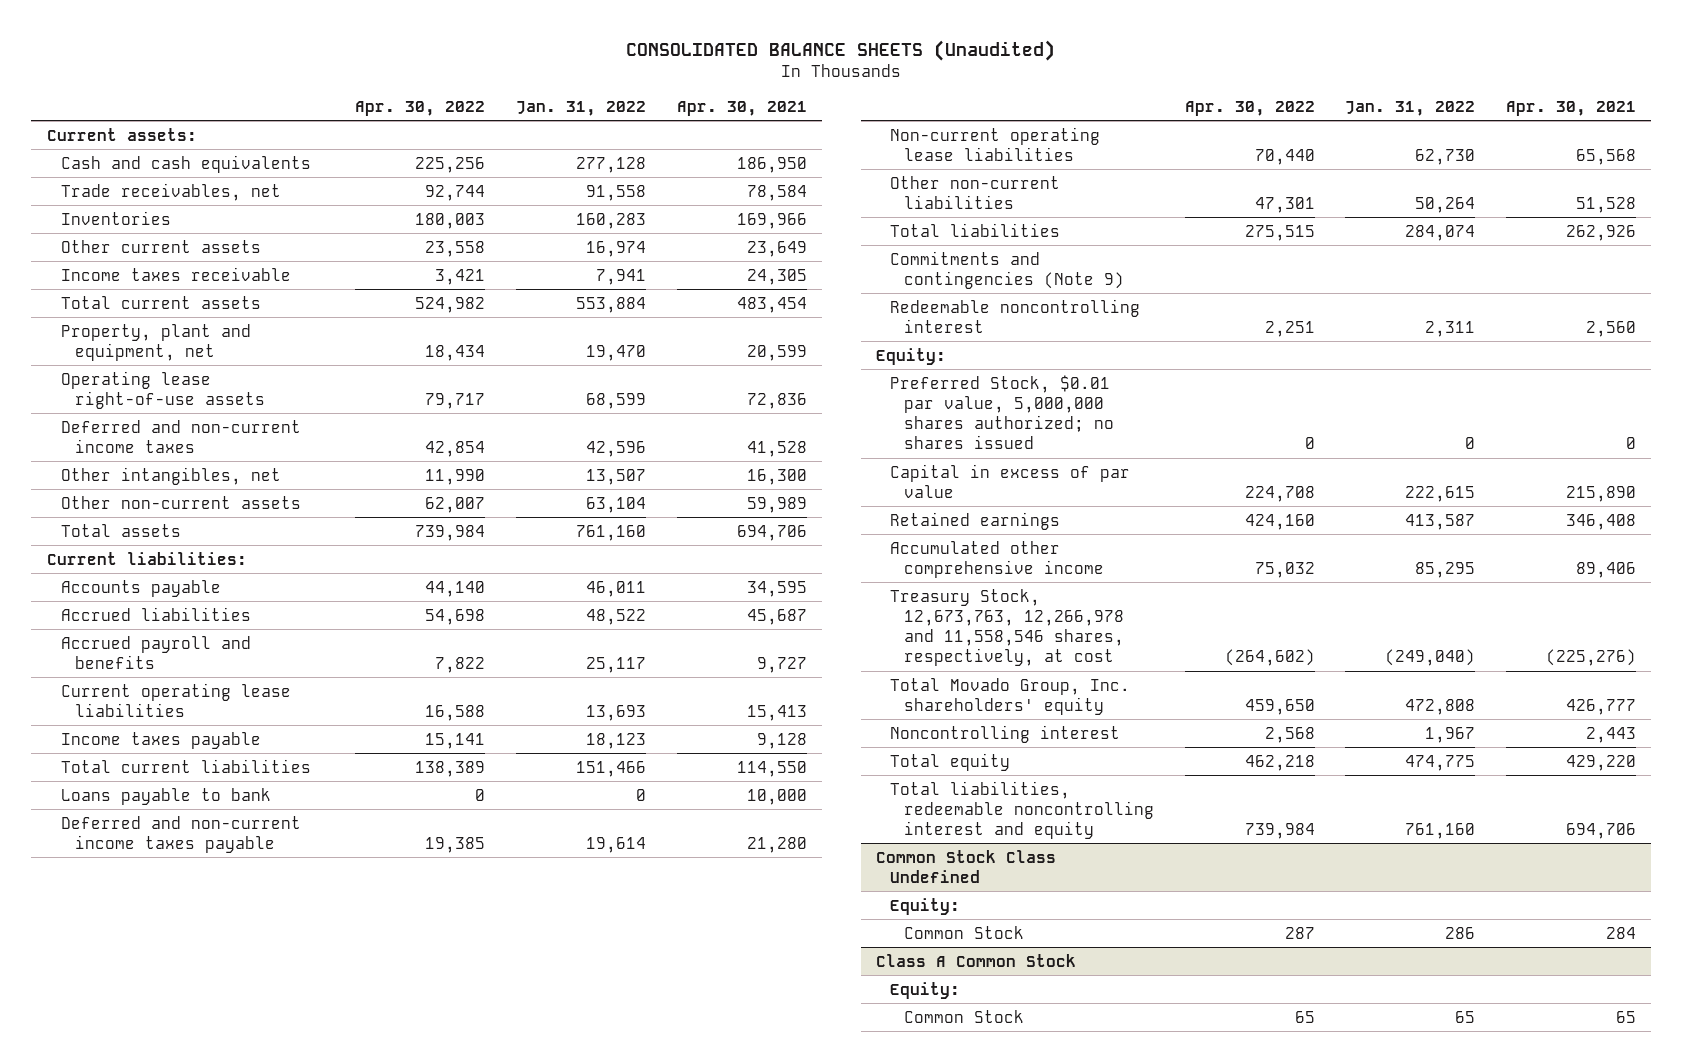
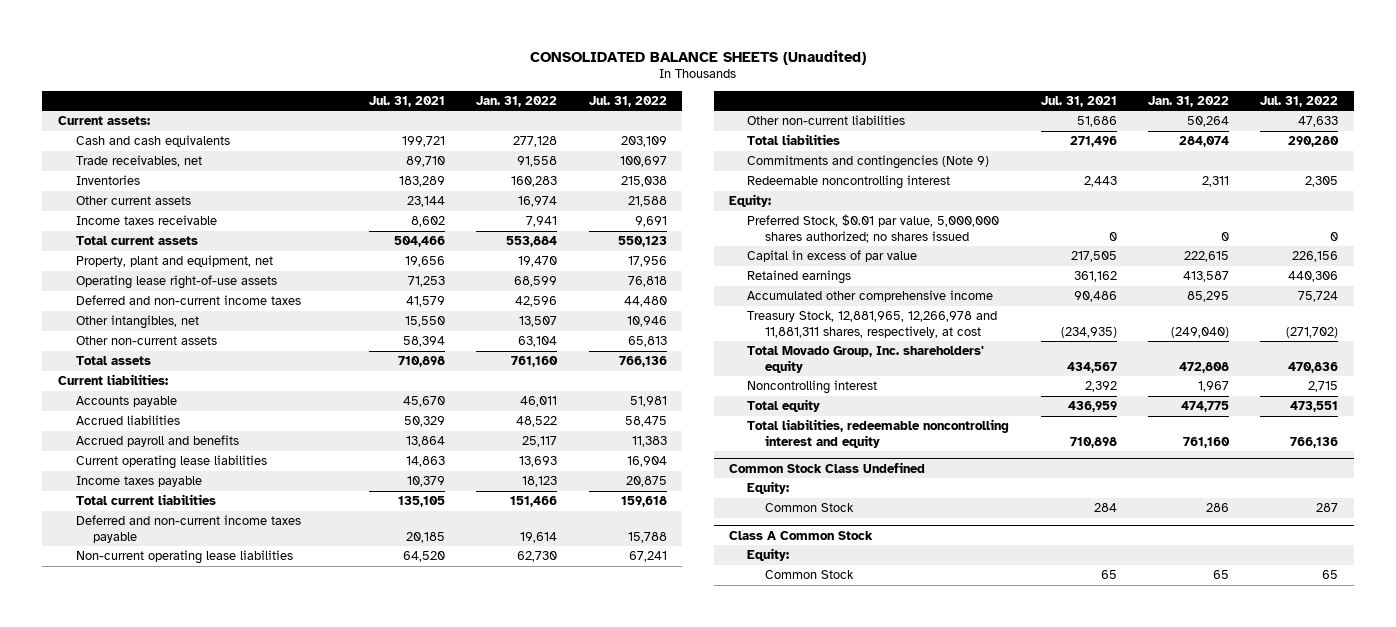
- | Apr. 30, 2022 | Jan. 31, 2022 | Apr. 30, 2021
+ | Jul. 31, 2021 | Jan. 31, 2022 | Jul. 31, 2022
- Loans payable to bank | 0 | 0 | 10,000
- Treasury Stock, 12,673,763, 12,266,978 and 11,558,546 shares, respectively, at cost | (264,602) | (249,040) | (225,276)
+ Treasury Stock, 12,881,965, 12,266,978 and 11,881,311 shares, respectively, at cost | (234,935) | (249,040) | (271,702)

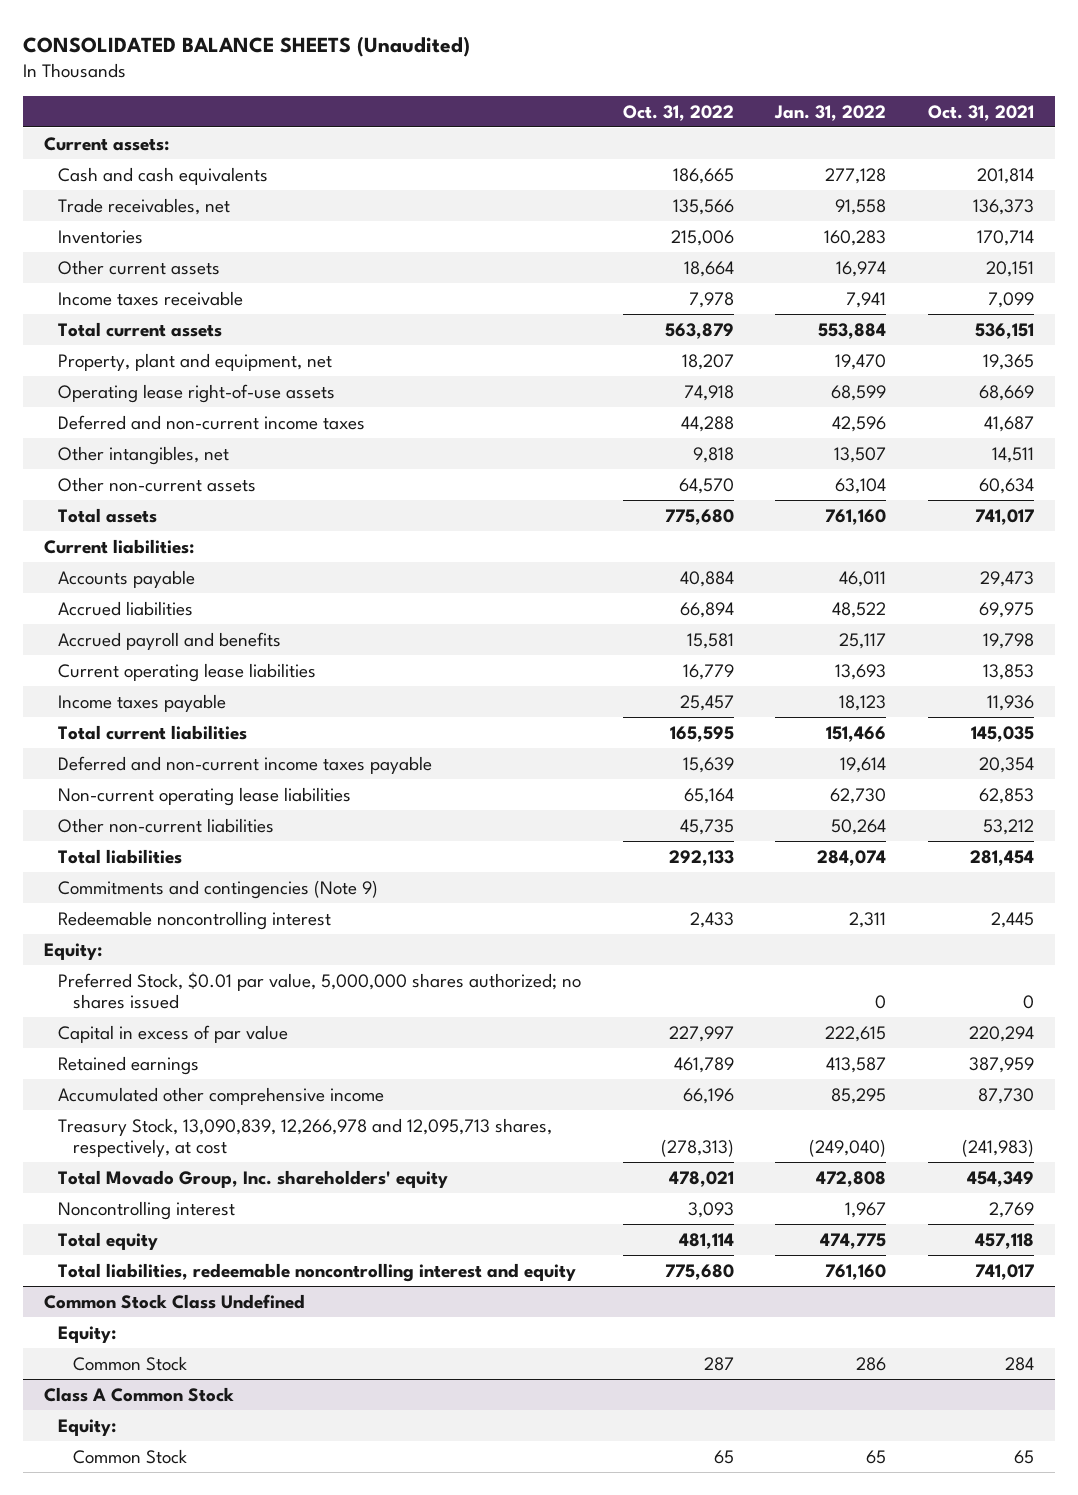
- | Jul. 31, 2021 | Jan. 31, 2022 | Jul. 31, 2022
+ | Oct. 31, 2022 | Jan. 31, 2022 | Oct. 31, 2021
- Treasury Stock, 12,881,965, 12,266,978 and 11,881,311 shares, respectively, at cost | (234,935) | (249,040) | (271,702)
+ Treasury Stock, 13,090,839, 12,266,978 and 12,095,713 shares, respectively, at cost | (278,313) | (249,040) | (241,983)

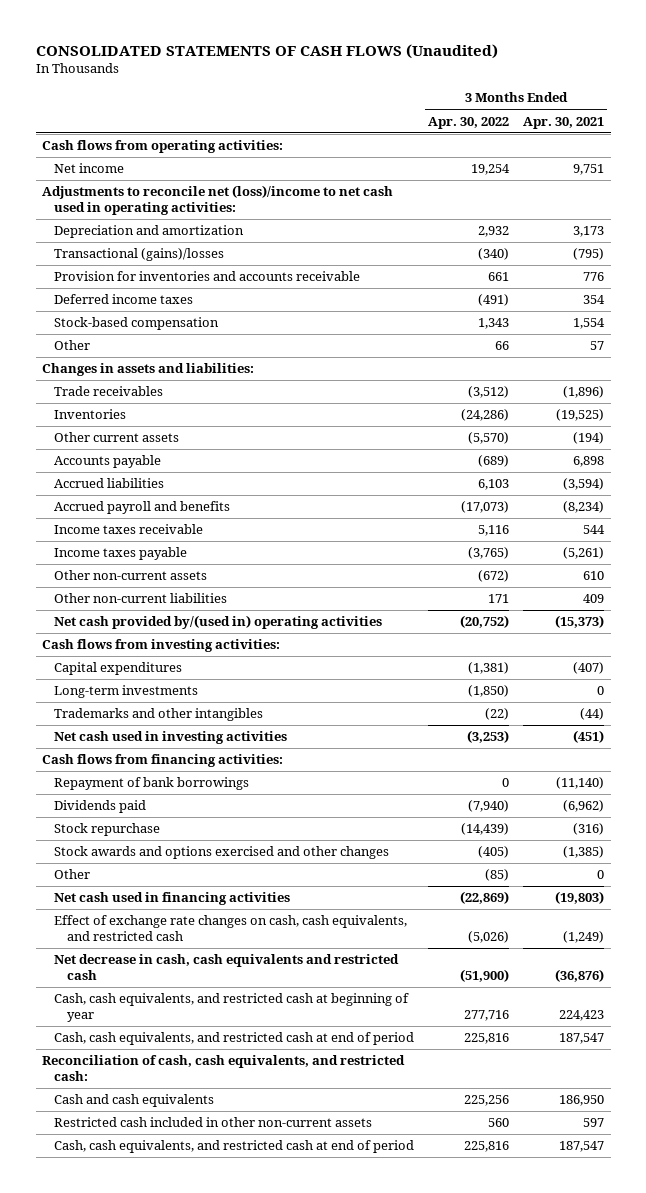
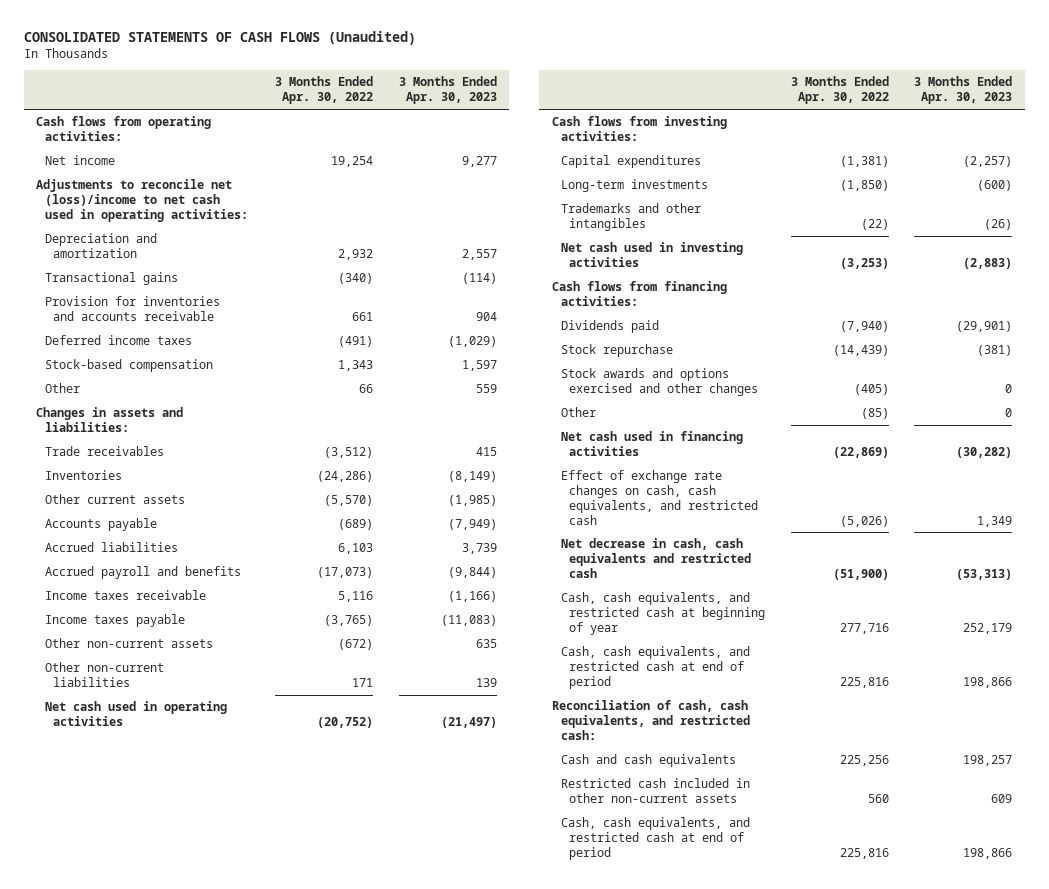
- | 3 Months Ended Apr. 30, 2022 | 3 Months Ended Apr. 30, 2021
+ | 3 Months Ended Apr. 30, 2022 | 3 Months Ended Apr. 30, 2023
- Transactional (gains)/losses | (340) | (795)
+ Transactional gains | (340) | (114)
- Net cash provided by/(used in) operating activities | (20,752) | (15,373)
+ Net cash used in operating activities | (20,752) | (21,497)
- Repayment of bank borrowings | 0 | (11,140)

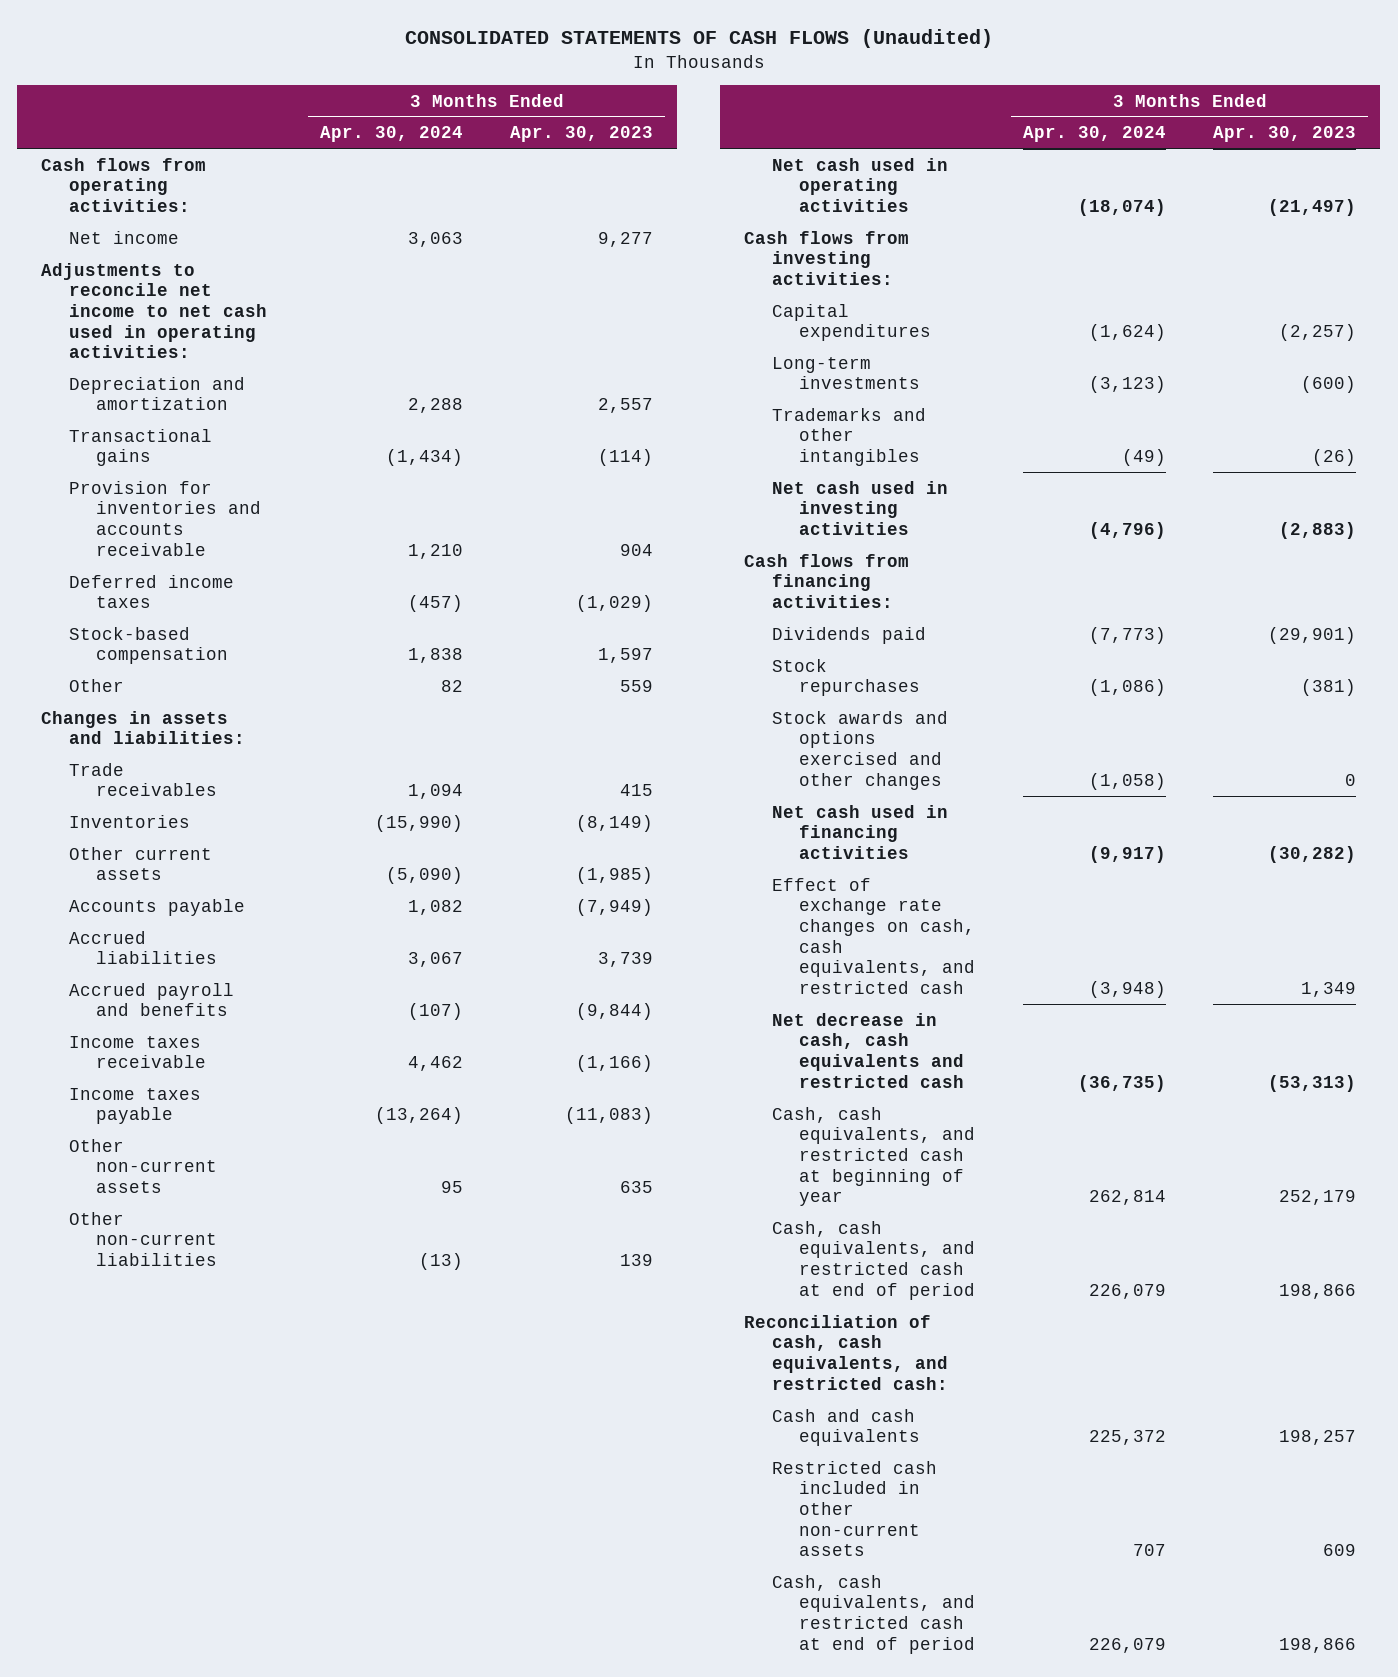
- | 3 Months Ended Apr. 30, 2022 | 3 Months Ended Apr. 30, 2023
+ | 3 Months Ended Apr. 30, 2024 | 3 Months Ended Apr. 30, 2023
- Adjustments to reconcile net (loss)/income to net cash used in operating activities:
+ Adjustments to reconcile net income to net cash used in operating activities:
- Stock repurchase | (14,439) | (381)
+ Stock repurchases | (1,086) | (381)
- Other | (85) | 0

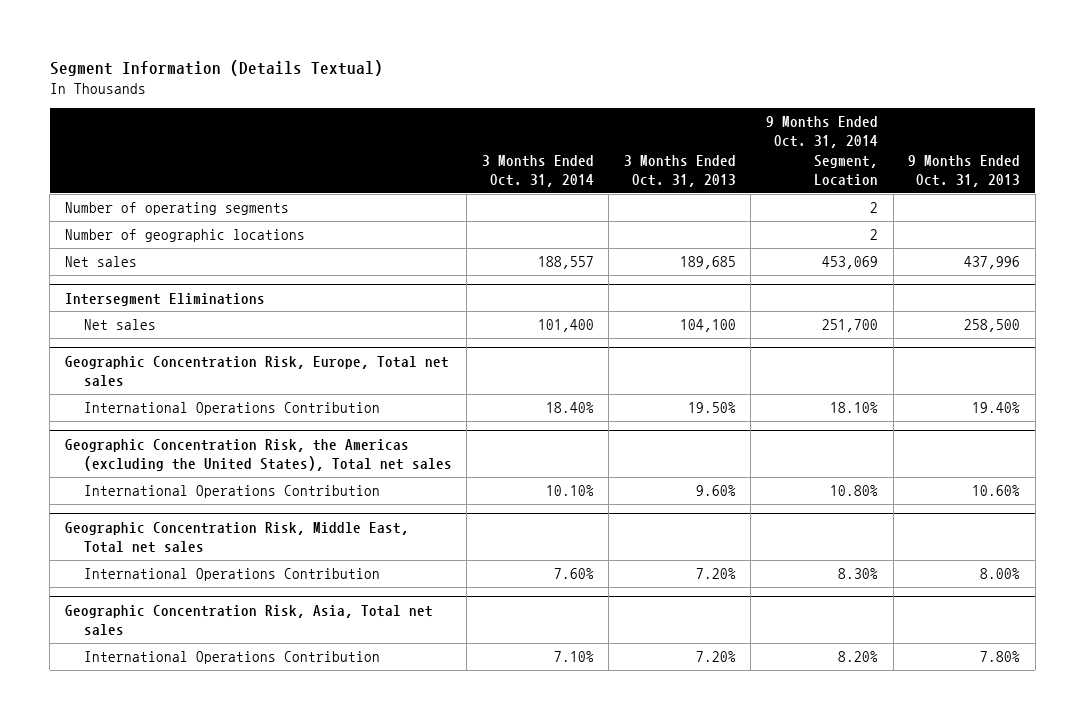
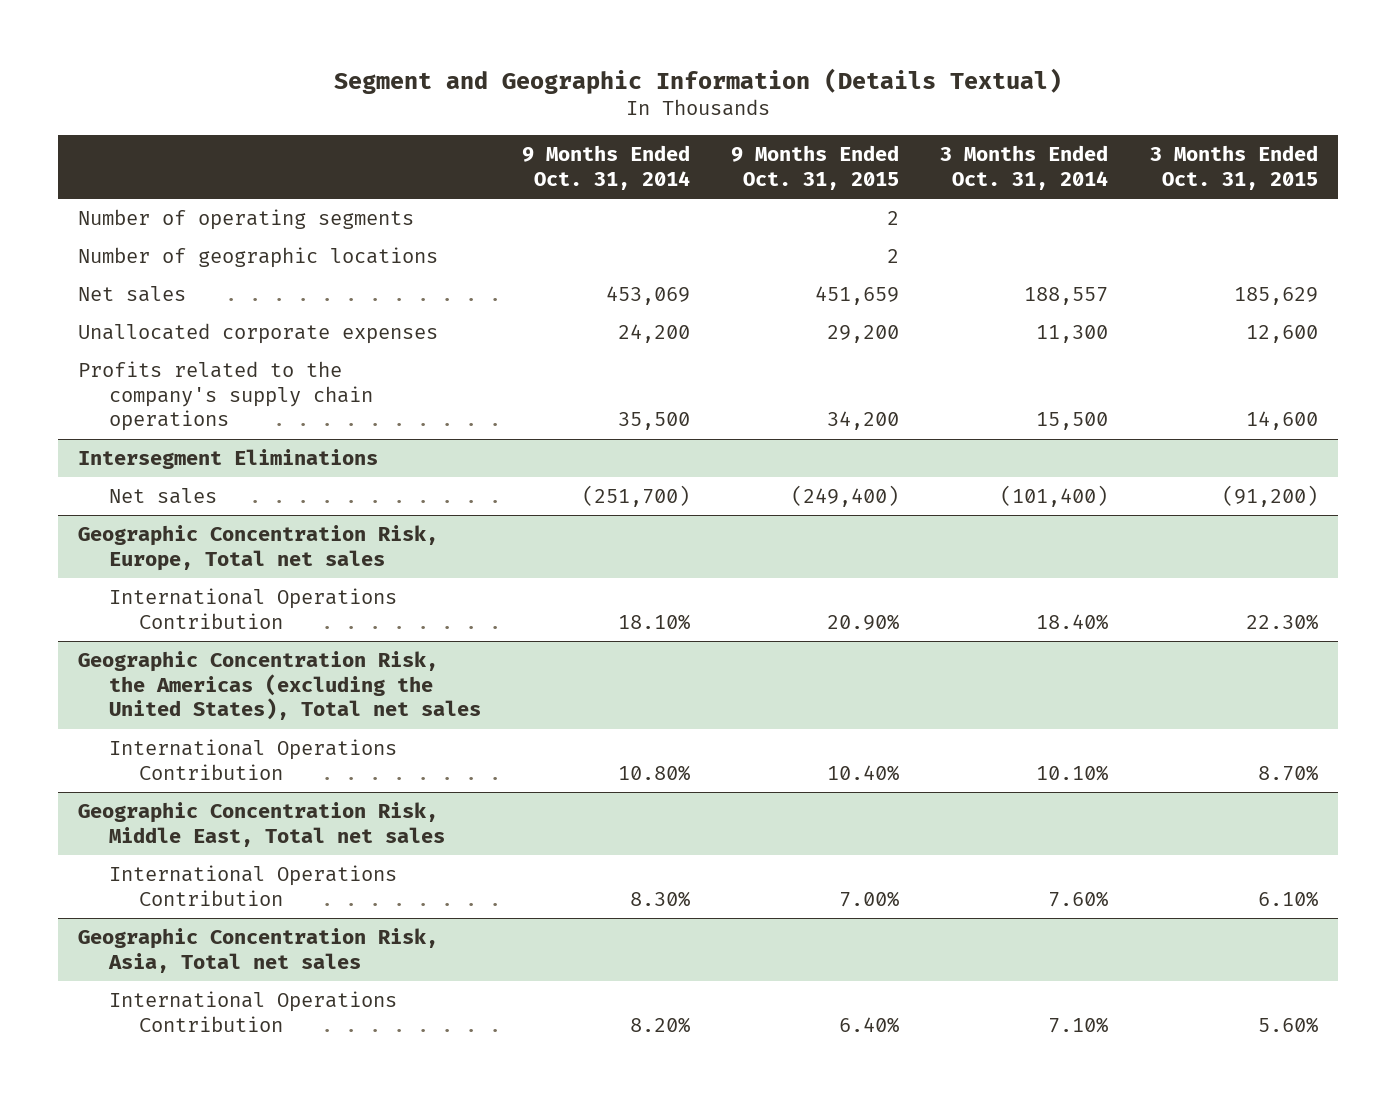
- Segment Information (Details Textual)
+ Segment and Geographic Information (Details Textual)
- | 3 Months Ended Oct. 31, 2014 | 3 Months Ended Oct. 31, 2013 | 9 Months Ended Oct. 31, 2014 Segment, Location | 9 Months Ended Oct. 31, 2013
+ | 9 Months Ended Oct. 31, 2014 | 9 Months Ended Oct. 31, 2015 | 3 Months Ended Oct. 31, 2014 | 3 Months Ended Oct. 31, 2015
+ Unallocated corporate expenses | 24,200 | 29,200 | 11,300 | 12,600
+ Profits related to the company's supply chain operations | 35,500 | 34,200 | 15,500 | 14,600
@ Intersegment Eliminations
- Net sales | 101,400 | 104,100 | 251,700 | 258,500
+ Net sales | (251,700) | (249,400) | (101,400) | (91,200)

